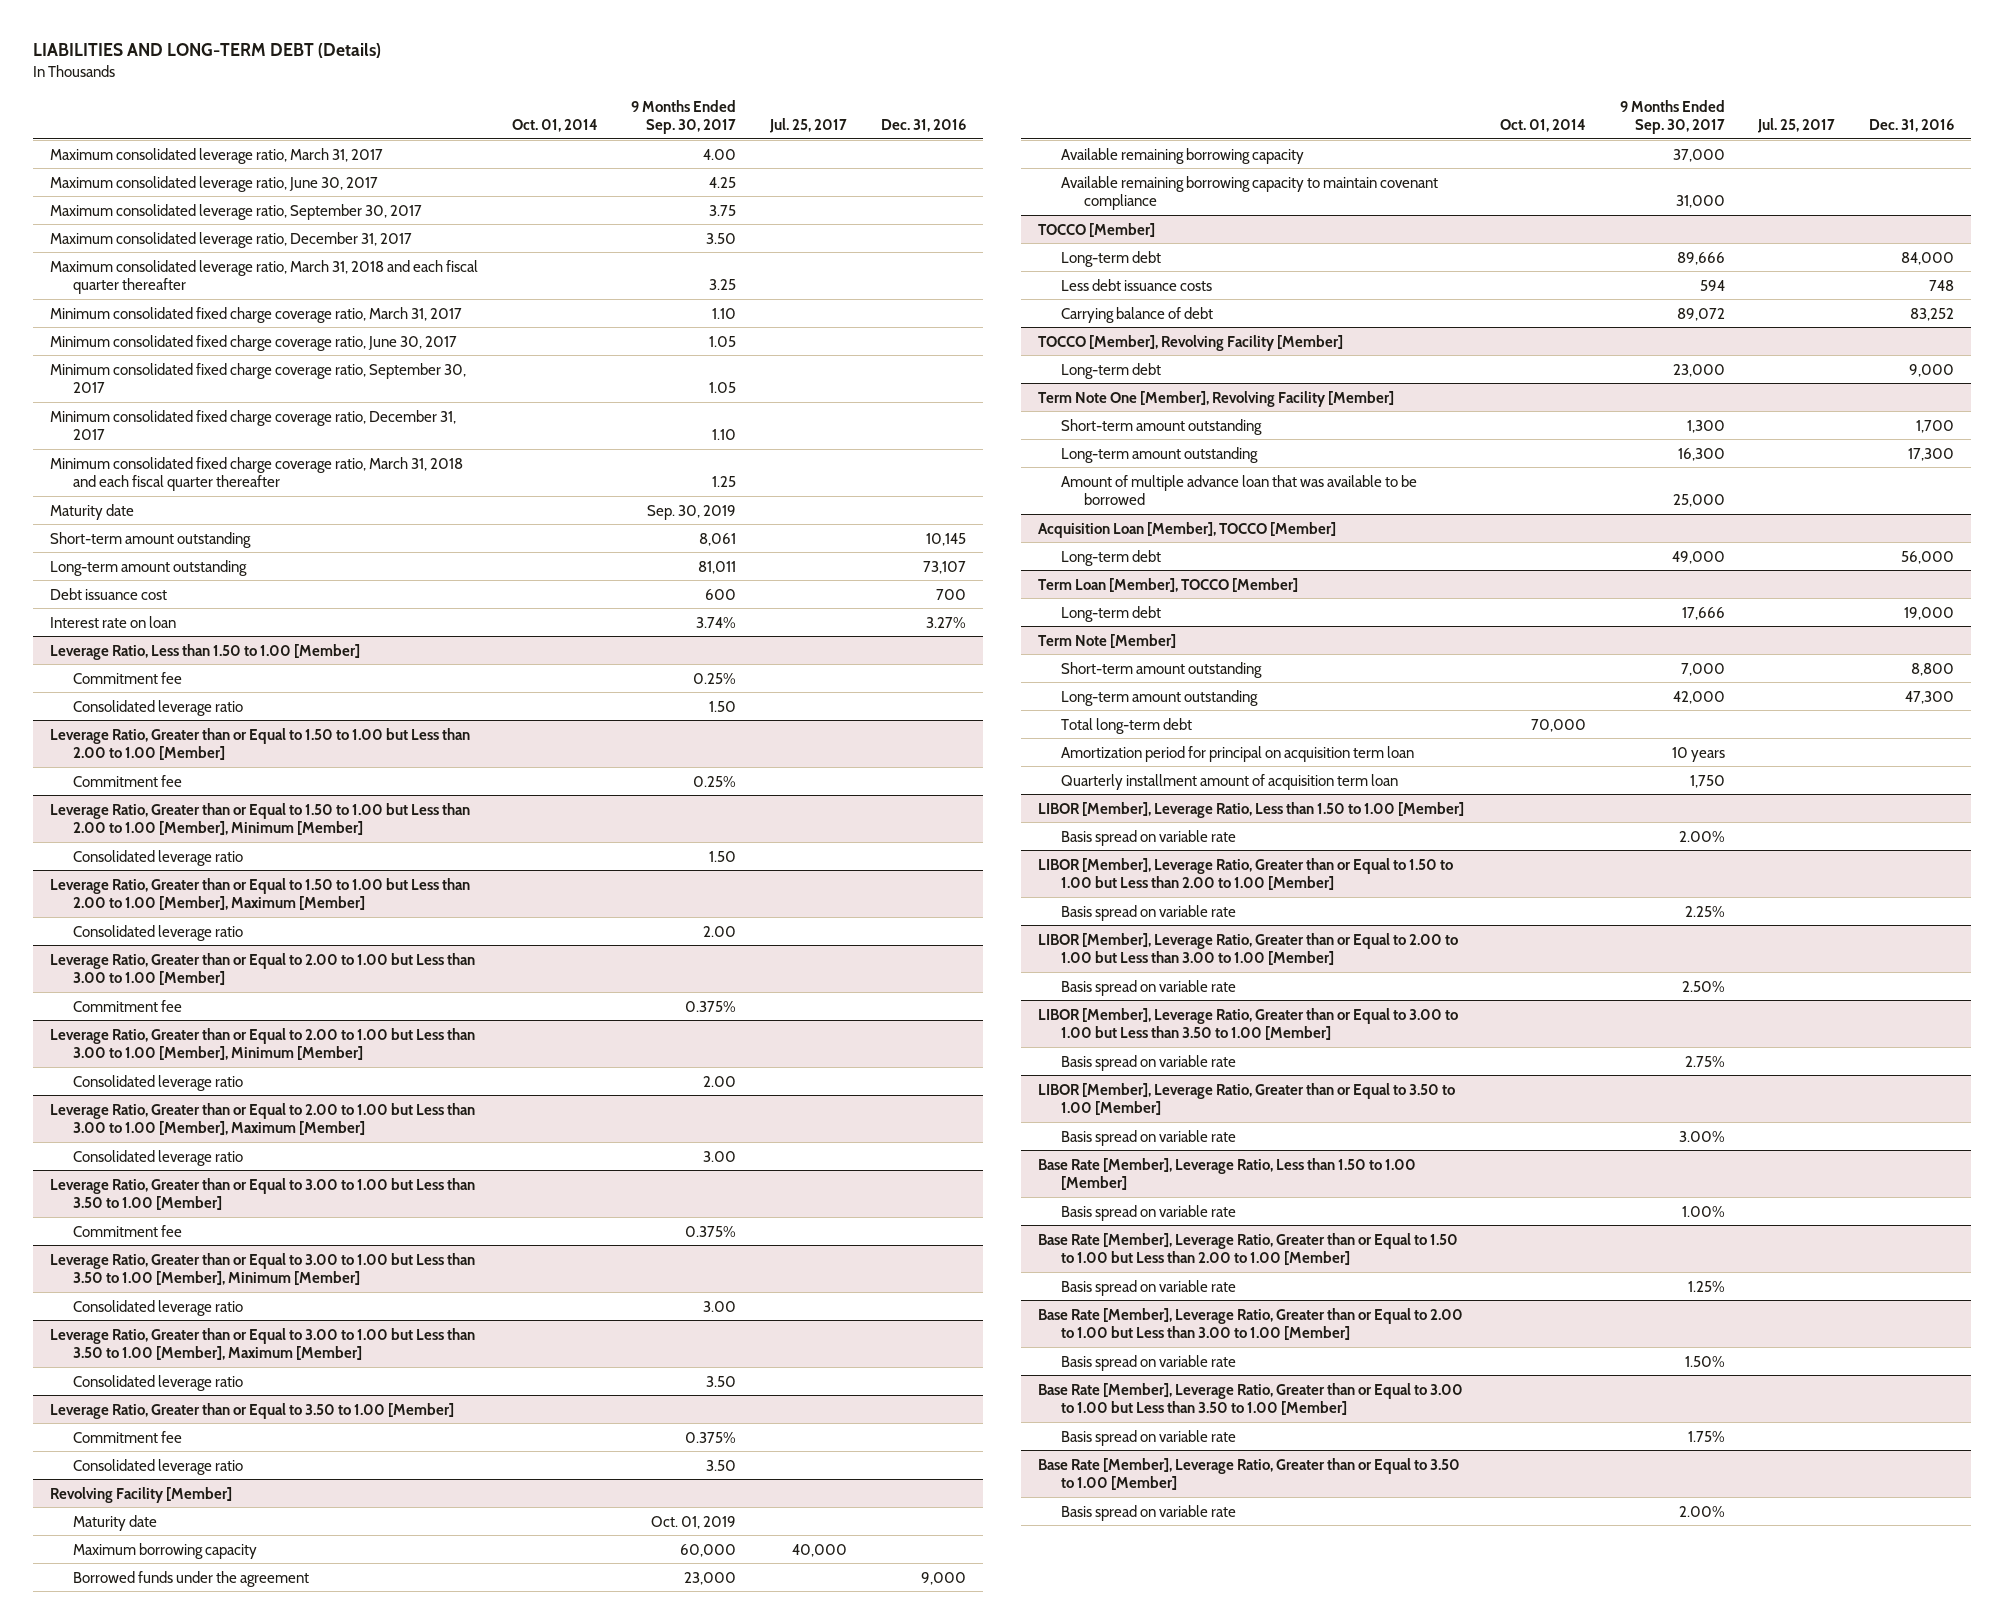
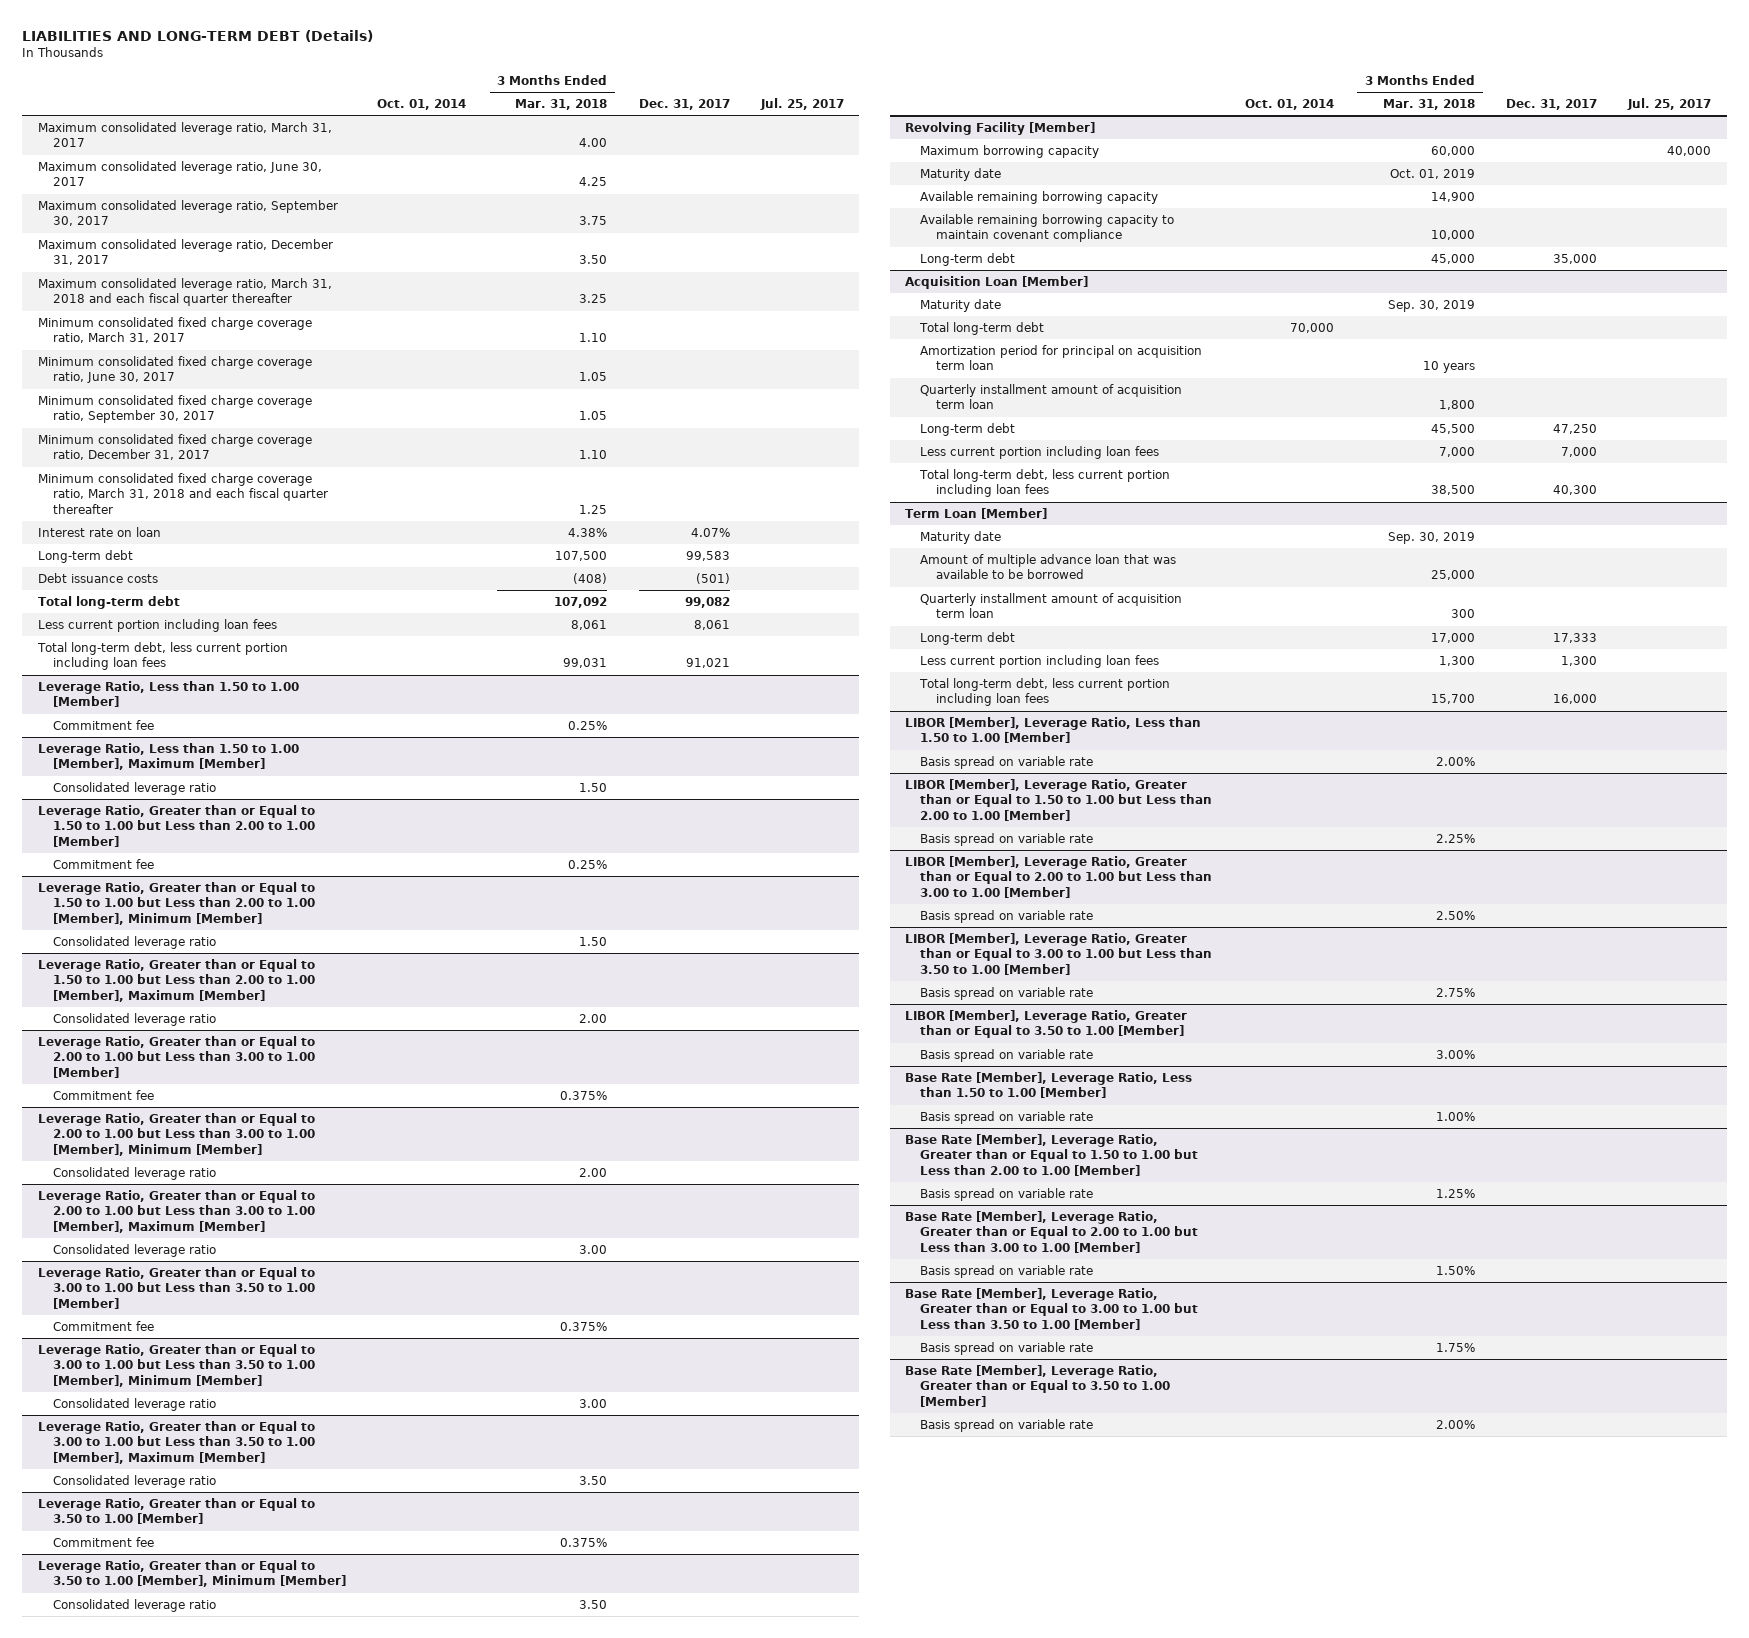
- | Oct. 01, 2014 | 9 Months Ended Sep. 30, 2017 | Jul. 25, 2017 | Dec. 31, 2016
+ | Oct. 01, 2014 | 3 Months Ended Mar. 31, 2018 | Dec. 31, 2017 | Jul. 25, 2017
- Maturity date | | Sep. 30, 2019 | |
- Short-term amount outstanding | | 8,061 | | 10,145
- Long-term amount outstanding | | 81,011 | | 73,107
- Debt issuance cost | | 600 | | 700
+ Long-term debt | | 107,500 | 99,583 |
+ Debt issuance costs | | (408) | (501) |
+ Total long-term debt | | 107,092 | 99,082 |
+ Less current portion including loan fees | | 8,061 | 8,061 |
+ Total long-term debt, less current portion including loan fees | | 99,031 | 91,021 |
@ Leverage Ratio, Less than 1.50 to 1.00 [Member]
- Consolidated leverage ratio | | 1.50 | |
+ Leverage Ratio, Less than 1.50 to 1.00 [Member], Maximum [Member]
+ Consolidated leverage ratio | | 1.50 | |
@ Leverage Ratio, Greater than or Equal to 3.50 to 1.00 [Member]
- Consolidated leverage ratio | | 3.50 | |
+ Leverage Ratio, Greater than or Equal to 3.50 to 1.00 [Member], Minimum [Member]
+ Consolidated leverage ratio | | 3.50 | |
@ Revolving Facility [Member]
- Borrowed funds under the agreement | | 23,000 | | 9,000
moved down: Maturity date | | Oct. 01, 2019 | |
- TOCCO [Member]
- Long-term debt | | 89,666 | | 84,000
- Less debt issuance costs | | 594 | | 748
- Carrying balance of debt | | 89,072 | | 83,252
- TOCCO [Member], Revolving Facility [Member]
- Long-term debt | | 23,000 | | 9,000
- Term Note One [Member], Revolving Facility [Member]
- Short-term amount outstanding | | 1,300 | | 1,700
- Long-term amount outstanding | | 16,300 | | 17,300
- Amount of multiple advance loan that was available to be borrowed | | 25,000 | |
- Acquisition Loan [Member], TOCCO [Member]
@ Revolving Facility [Member]
+ Long-term debt | | 45,000 | 35,000 |
+ Acquisition Loan [Member]
+ Maturity date | | Sep. 30, 2019 | |
+ Total long-term debt | 70,000 | | |
+ Amortization period for principal on acquisition term loan | | 10 years | |
+ Quarterly installment amount of acquisition term loan | | 1,800 | |
- Term Loan [Member], TOCCO [Member]
+ Less current portion including loan fees | | 7,000 | 7,000 |
+ Total long-term debt, less current portion including loan fees | | 38,500 | 40,300 |
+ Term Loan [Member]
+ Maturity date | | Sep. 30, 2019 | |
+ Amount of multiple advance loan that was available to be borrowed | | 25,000 | |
+ Quarterly installment amount of acquisition term loan | | 300 | |
- Term Note [Member]
- Short-term amount outstanding | | 7,000 | | 8,800
- Long-term amount outstanding | | 42,000 | | 47,300
- Total long-term debt | 70,000 | | |
- Amortization period for principal on acquisition term loan | | 10 years | |
- Quarterly installment amount of acquisition term loan | | 1,750 | |
+ Less current portion including loan fees | | 1,300 | 1,300 |
+ Total long-term debt, less current portion including loan fees | | 15,700 | 16,000 |

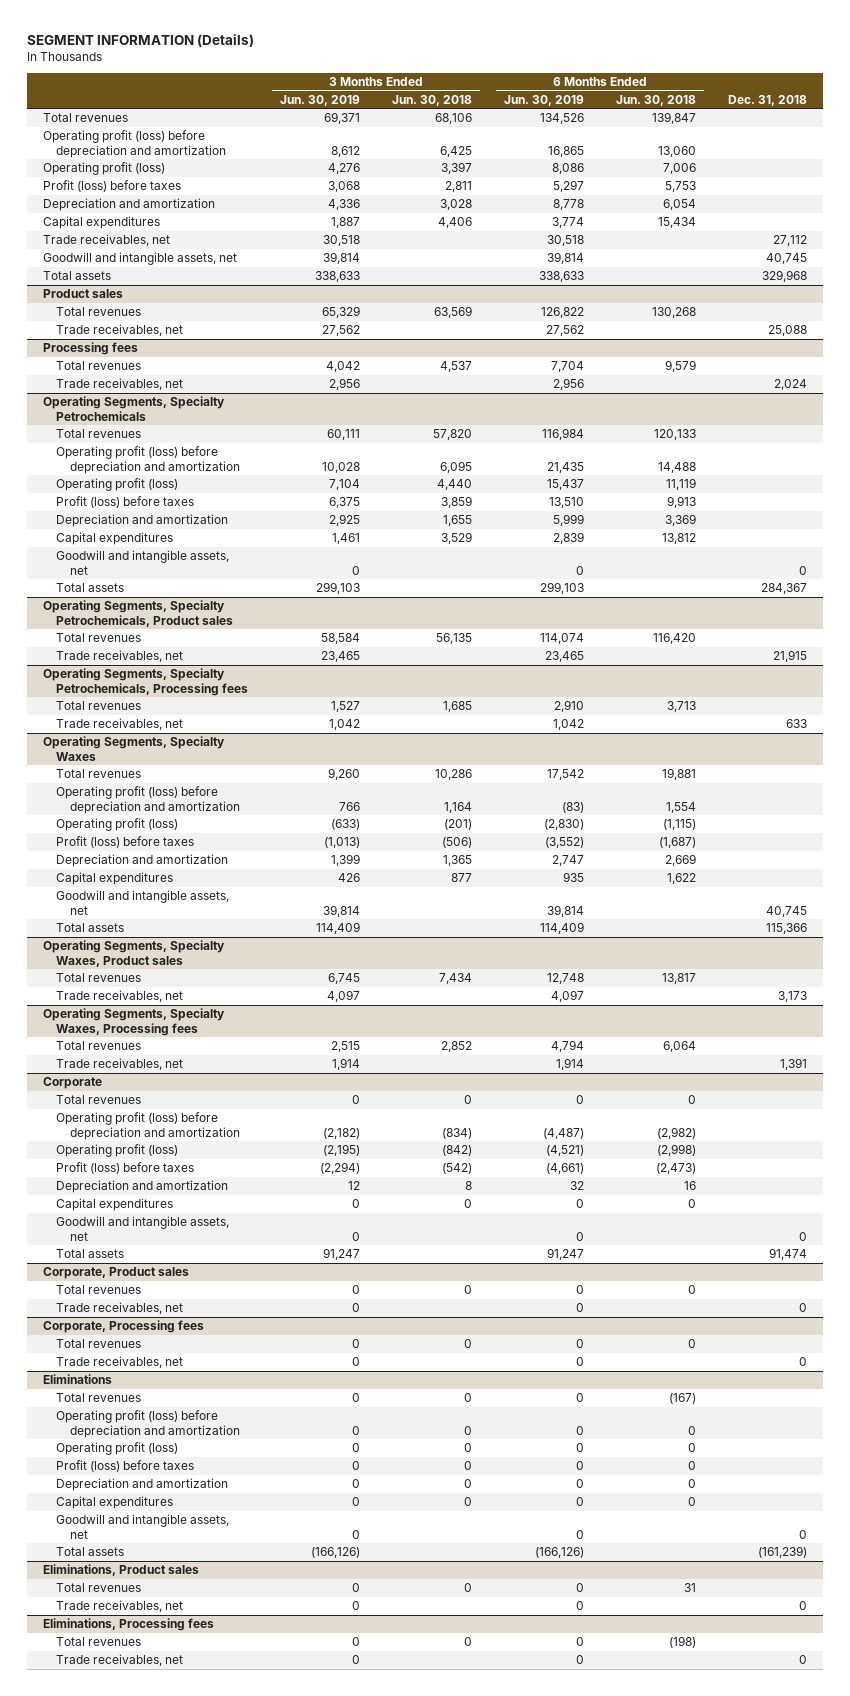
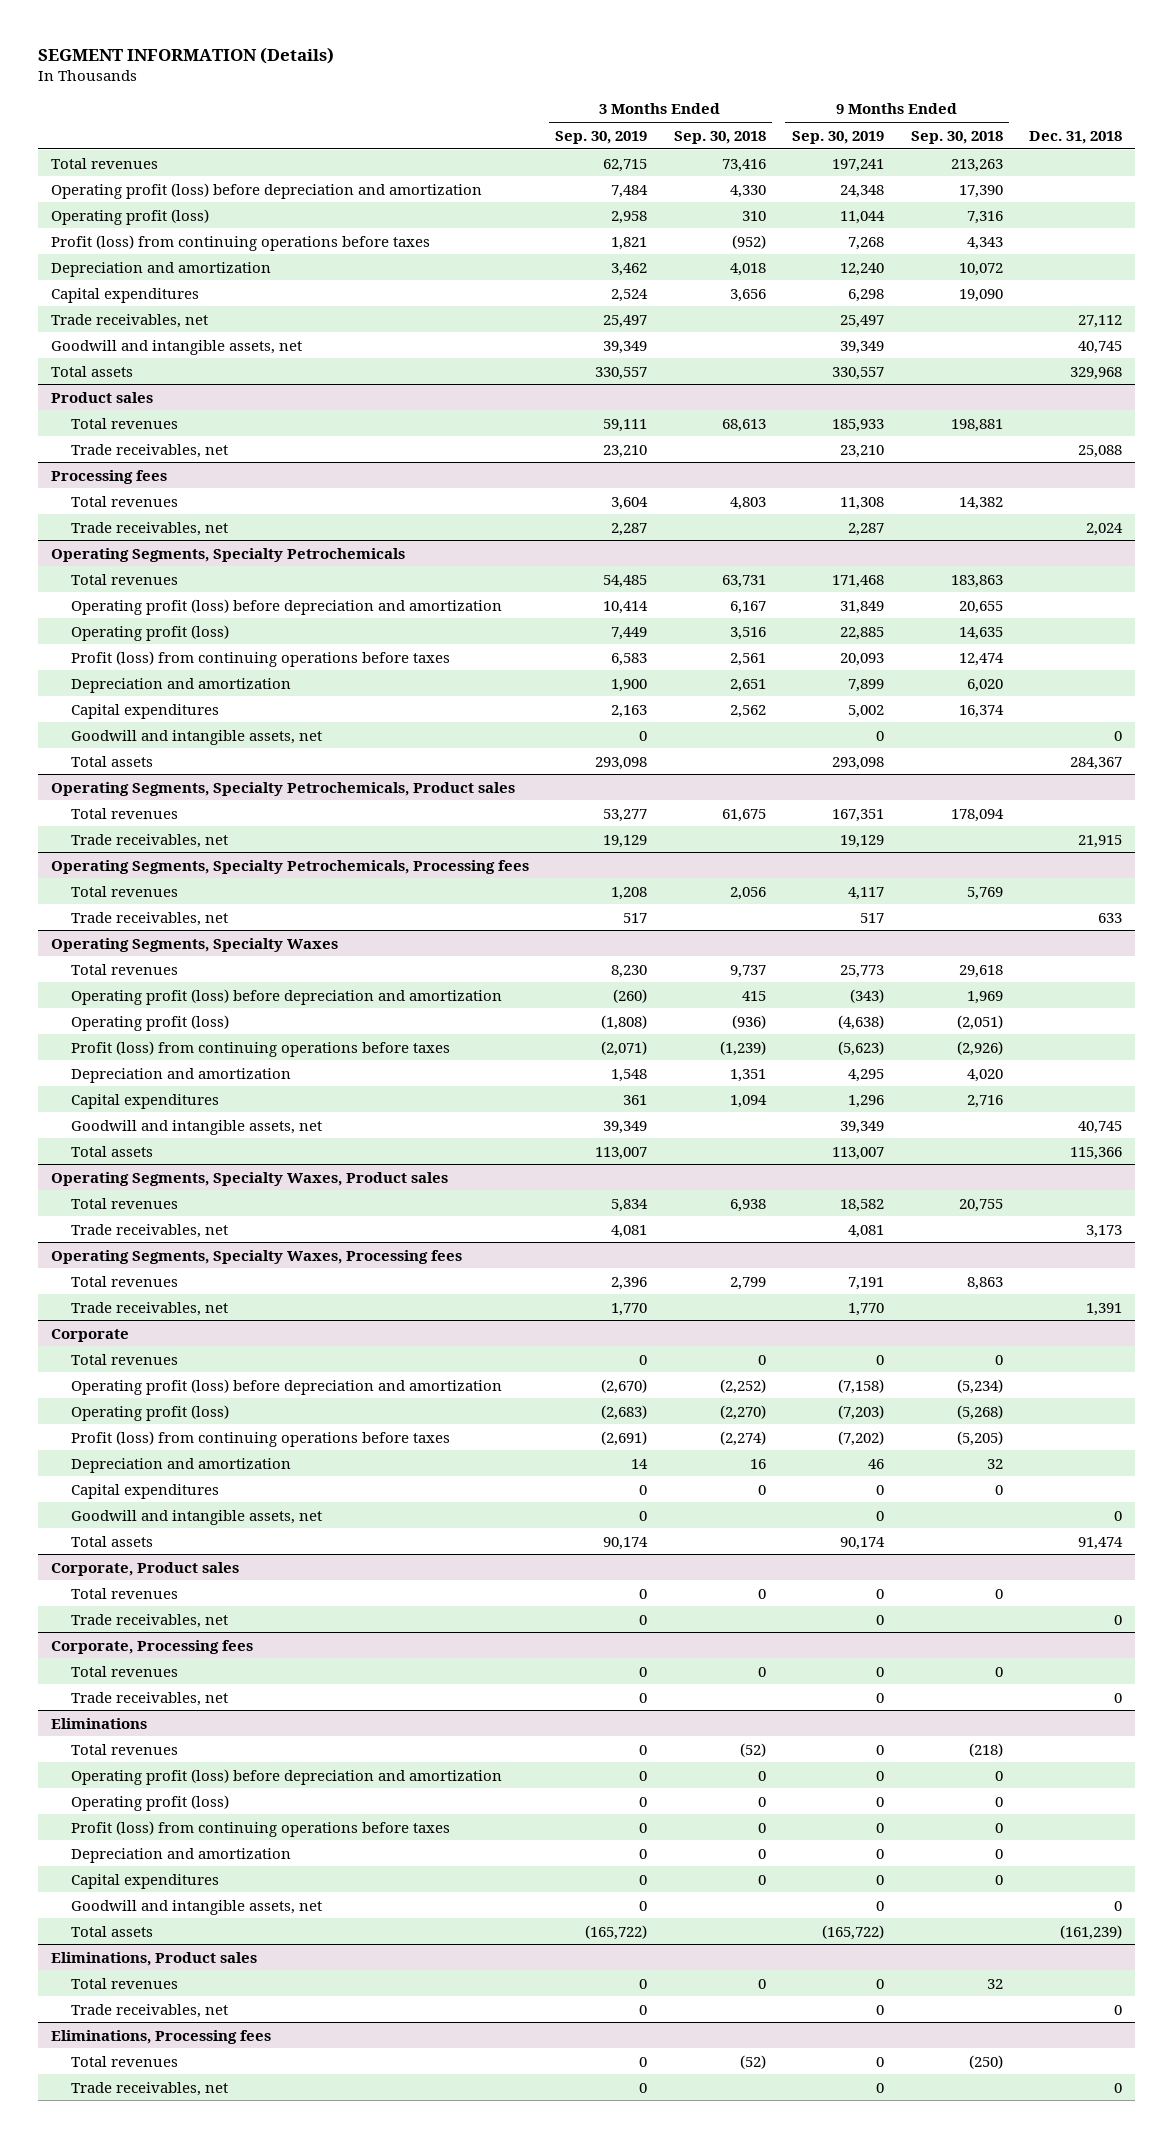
- | 3 Months Ended Jun. 30, 2019 | 3 Months Ended Jun. 30, 2018 | 6 Months Ended Jun. 30, 2019 | 6 Months Ended Jun. 30, 2018 | Dec. 31, 2018
+ | 3 Months Ended Sep. 30, 2019 | 3 Months Ended Sep. 30, 2018 | 9 Months Ended Sep. 30, 2019 | 9 Months Ended Sep. 30, 2018 | Dec. 31, 2018
- Profit (loss) before taxes | 3,068 | 2,811 | 5,297 | 5,753 |
+ Profit (loss) from continuing operations before taxes | 1,821 | (952) | 7,268 | 4,343 |
@ Operating Segments, Specialty Petrochemicals
- Profit (loss) before taxes | 6,375 | 3,859 | 13,510 | 9,913 |
+ Profit (loss) from continuing operations before taxes | 6,583 | 2,561 | 20,093 | 12,474 |
@ Operating Segments, Specialty Waxes
- Profit (loss) before taxes | (1,013) | (506) | (3,552) | (1,687) |
+ Profit (loss) from continuing operations before taxes | (2,071) | (1,239) | (5,623) | (2,926) |
@ Corporate
- Profit (loss) before taxes | (2,294) | (542) | (4,661) | (2,473) |
+ Profit (loss) from continuing operations before taxes | (2,691) | (2,274) | (7,202) | (5,205) |
@ Eliminations
- Profit (loss) before taxes | 0 | 0 | 0 | 0 |
+ Profit (loss) from continuing operations before taxes | 0 | 0 | 0 | 0 |

